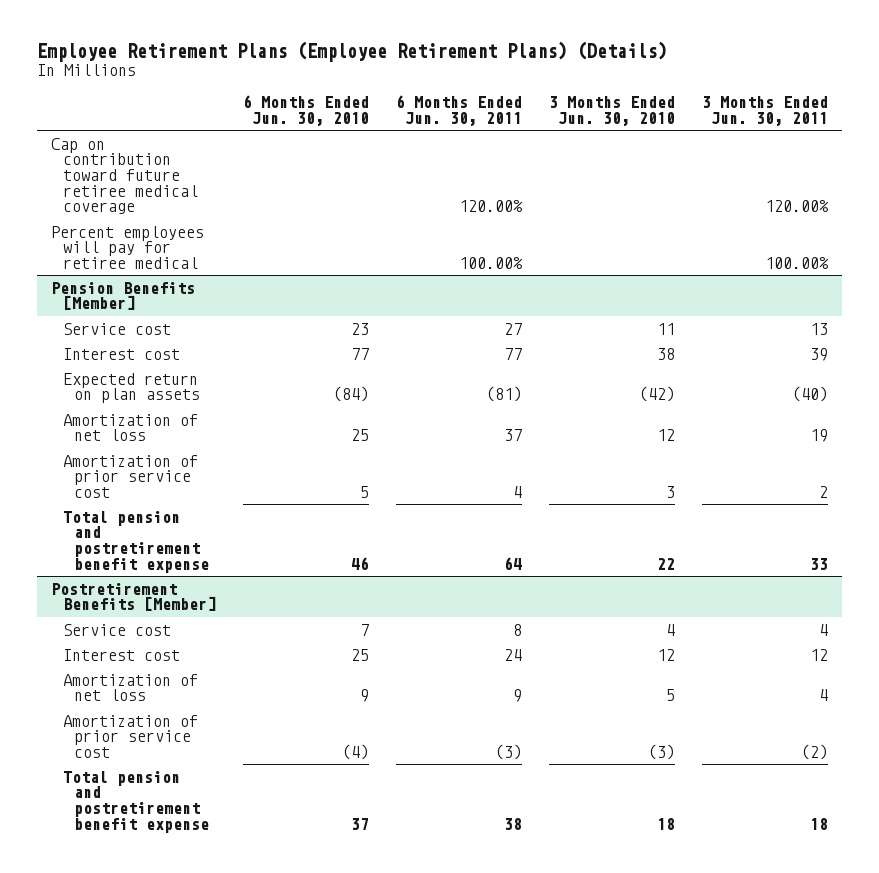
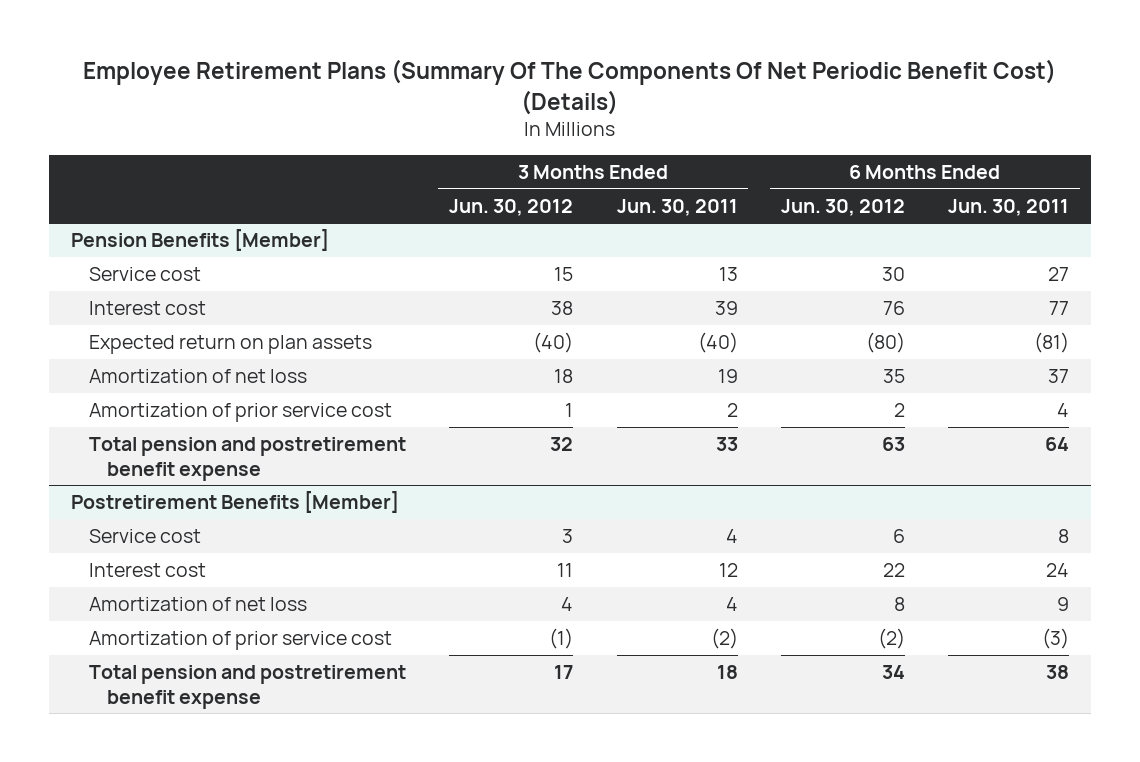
- Employee Retirement Plans (Employee Retirement Plans) (Details)
+ Employee Retirement Plans (Summary Of The Components Of Net Periodic Benefit Cost) (Details)
- | 6 Months Ended Jun. 30, 2010 | 6 Months Ended Jun. 30, 2011 | 3 Months Ended Jun. 30, 2010 | 3 Months Ended Jun. 30, 2011
+ | 3 Months Ended Jun. 30, 2012 | 3 Months Ended Jun. 30, 2011 | 6 Months Ended Jun. 30, 2012 | 6 Months Ended Jun. 30, 2011
- Cap on contribution toward future retiree medical coverage | | 120.00% | | 120.00%
- Percent employees will pay for retiree medical | | 100.00% | | 100.00%

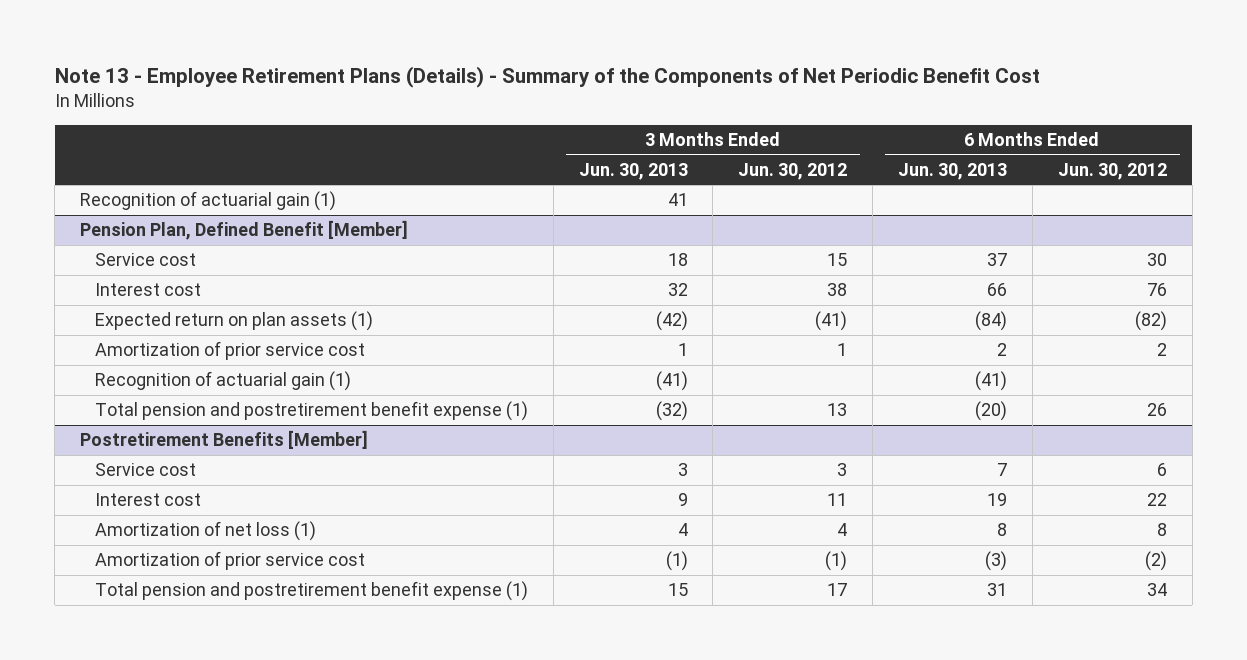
- Employee Retirement Plans (Summary Of The Components Of Net Periodic Benefit Cost) (Details)
+ Note 13 - Employee Retirement Plans (Details) - Summary of the Components of Net Periodic Benefit Cost
- | 3 Months Ended Jun. 30, 2012 | 3 Months Ended Jun. 30, 2011 | 6 Months Ended Jun. 30, 2012 | 6 Months Ended Jun. 30, 2011
+ | 3 Months Ended Jun. 30, 2013 | 3 Months Ended Jun. 30, 2012 | 6 Months Ended Jun. 30, 2013 | 6 Months Ended Jun. 30, 2012
- Pension Benefits [Member]
+ Recognition of actuarial gain (1) | 41 | | |
+ Pension Plan, Defined Benefit [Member]
- Expected return on plan assets | (40) | (40) | (80) | (81)
- Amortization of net loss | 18 | 19 | 35 | 37
+ Expected return on plan assets (1) | (42) | (41) | (84) | (82)
- Total pension and postretirement benefit expense | 32 | 33 | 63 | 64
+ Recognition of actuarial gain (1) | (41) | | (41) |
+ Total pension and postretirement benefit expense (1) | (32) | 13 | (20) | 26
@ Postretirement Benefits [Member]
- Amortization of net loss | 4 | 4 | 8 | 9
+ Amortization of net loss (1) | 4 | 4 | 8 | 8
- Total pension and postretirement benefit expense | 17 | 18 | 34 | 38
+ Total pension and postretirement benefit expense (1) | 15 | 17 | 31 | 34

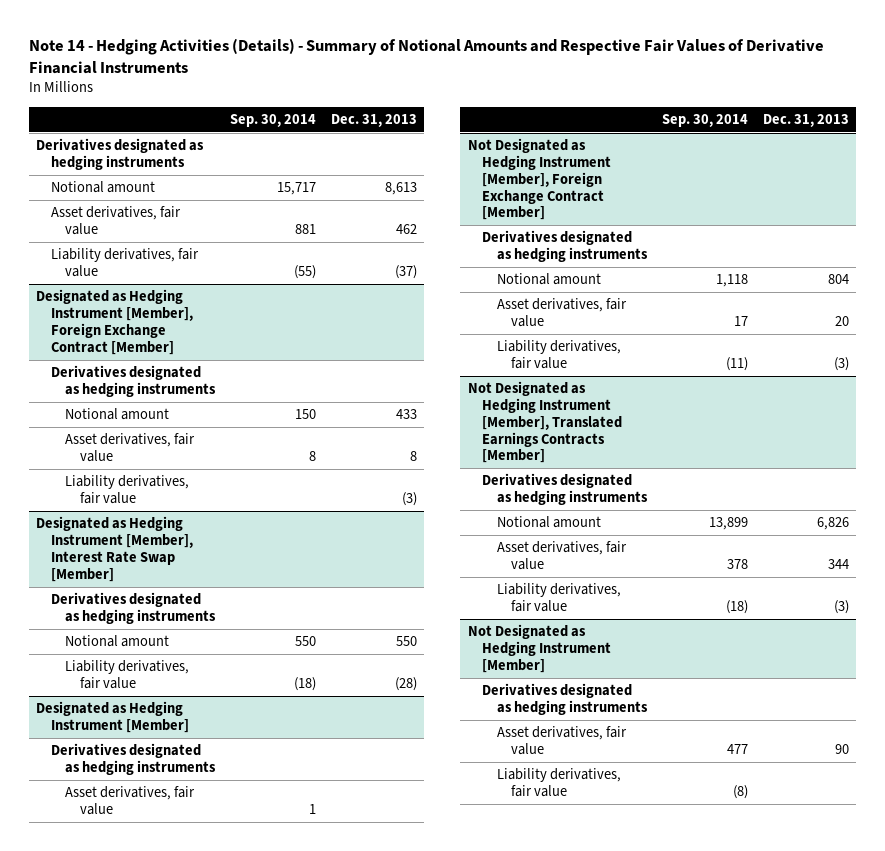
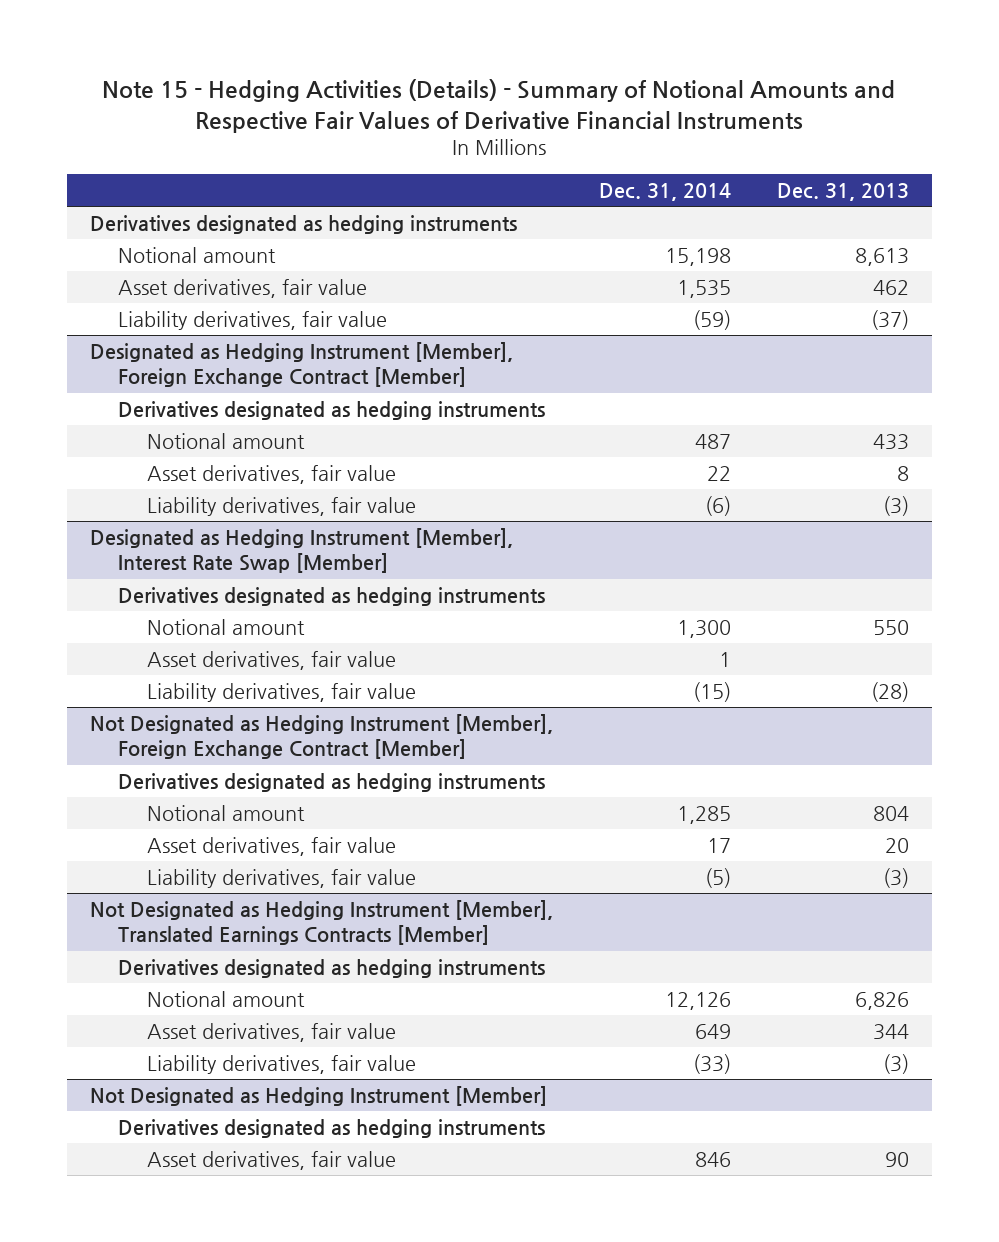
- Note 14 - Hedging Activities (Details) - Summary of Notional Amounts and Respective Fair Values of Derivative Financial Instruments
+ Note 15 - Hedging Activities (Details) - Summary of Notional Amounts and Respective Fair Values of Derivative Financial Instruments
- | Sep. 30, 2014 | Dec. 31, 2013
+ | Dec. 31, 2014 | Dec. 31, 2013
- Designated as Hedging Instrument [Member]
- Derivatives designated as hedging instruments
@ Designated as Hedging Instrument [Member], Interest Rate Swap [Member]
moved down: Liability derivatives, fair value | (15) | (28)
@ Not Designated as Hedging Instrument [Member]
- Liability derivatives, fair value | (8) |

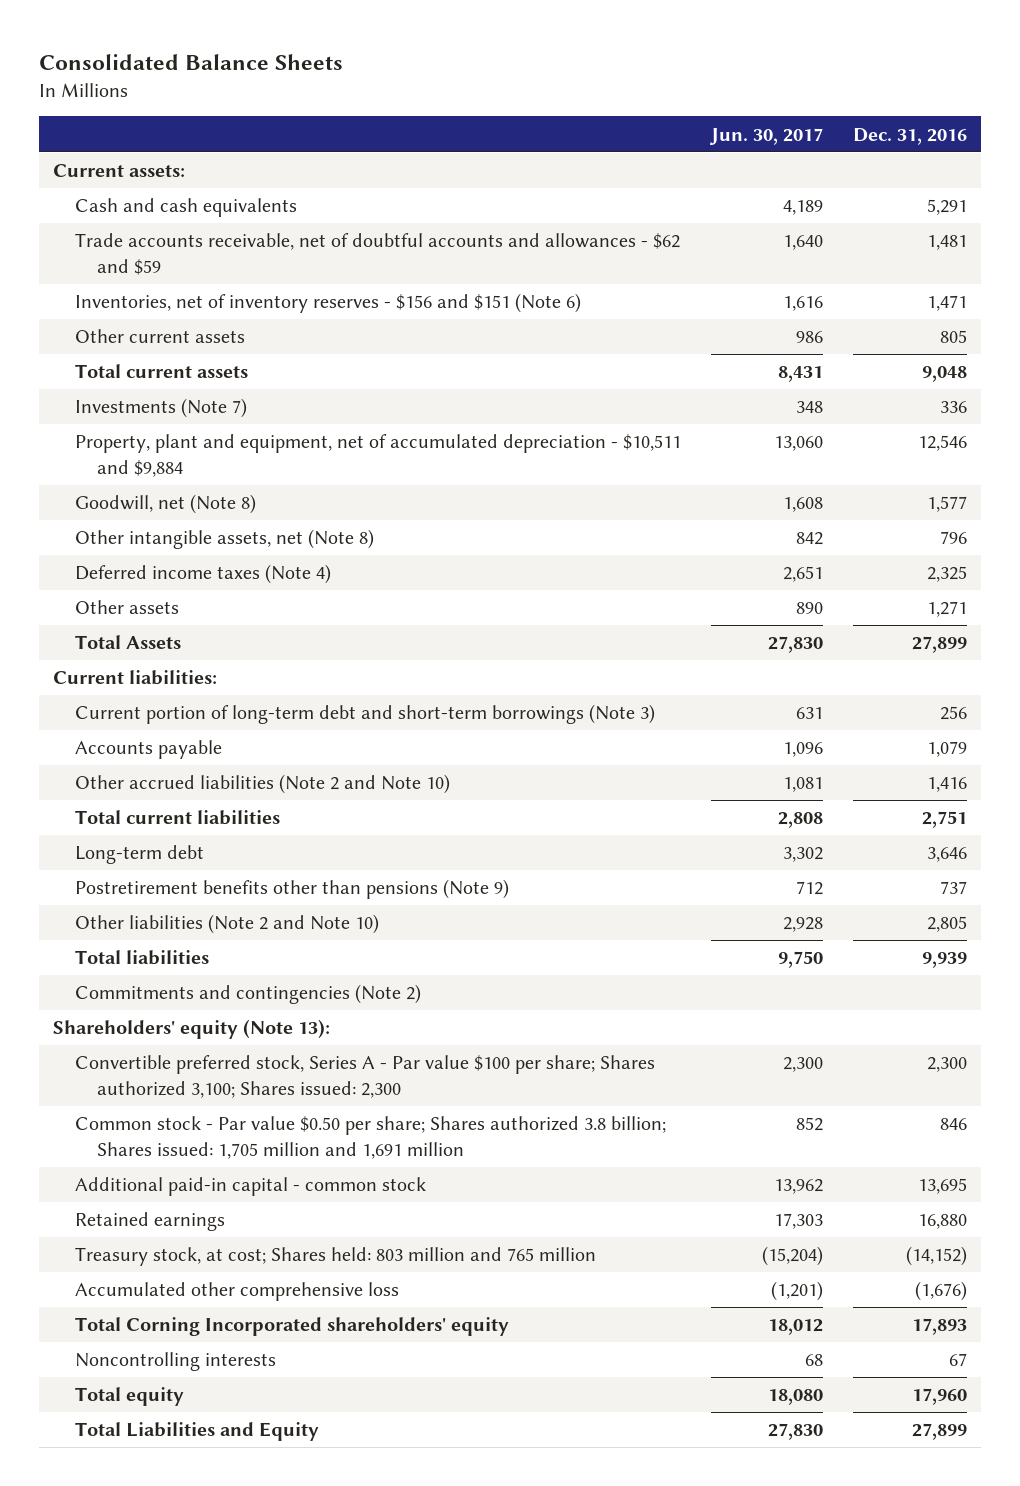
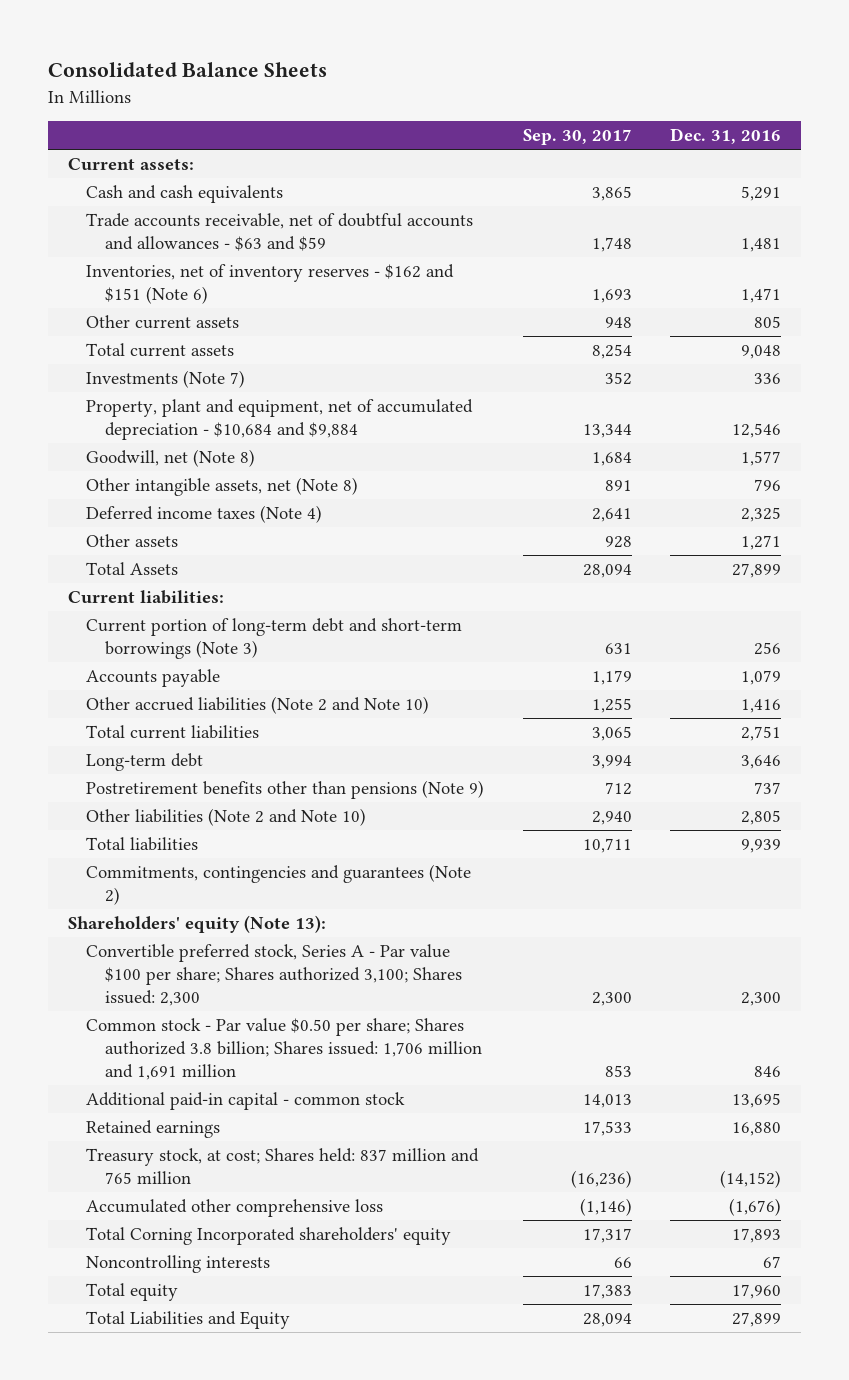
- | Jun. 30, 2017 | Dec. 31, 2016
+ | Sep. 30, 2017 | Dec. 31, 2016
- Trade accounts receivable, net of doubtful accounts and allowances - $62 and $59 | 1,640 | 1,481
- Inventories, net of inventory reserves - $156 and $151 (Note 6) | 1,616 | 1,471
+ Trade accounts receivable, net of doubtful accounts and allowances - $63 and $59 | 1,748 | 1,481
+ Inventories, net of inventory reserves - $162 and $151 (Note 6) | 1,693 | 1,471
- Property, plant and equipment, net of accumulated depreciation - $10,511 and $9,884 | 13,060 | 12,546
+ Property, plant and equipment, net of accumulated depreciation - $10,684 and $9,884 | 13,344 | 12,546
- Commitments and contingencies (Note 2)
+ Commitments, contingencies and guarantees (Note 2)
- Common stock - Par value $0.50 per share; Shares authorized 3.8 billion; Shares issued: 1,705 million and 1,691 million | 852 | 846
+ Common stock - Par value $0.50 per share; Shares authorized 3.8 billion; Shares issued: 1,706 million and 1,691 million | 853 | 846
- Treasury stock, at cost; Shares held: 803 million and 765 million | (15,204) | (14,152)
+ Treasury stock, at cost; Shares held: 837 million and 765 million | (16,236) | (14,152)

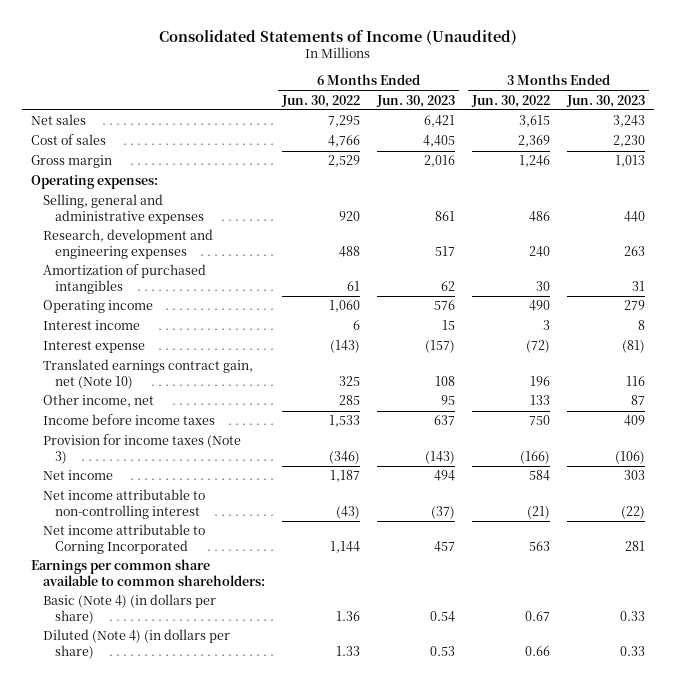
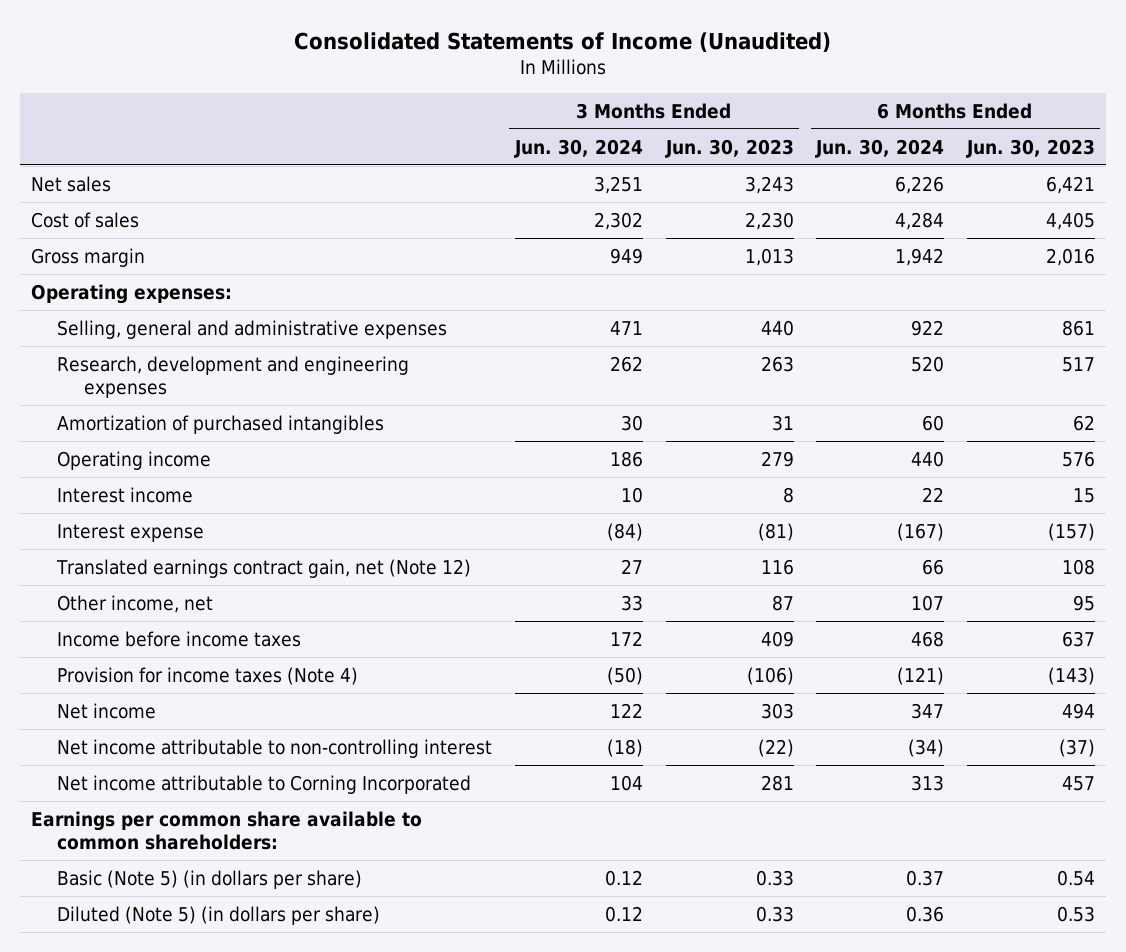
- | 6 Months Ended Jun. 30, 2022 | 6 Months Ended Jun. 30, 2023 | 3 Months Ended Jun. 30, 2022 | 3 Months Ended Jun. 30, 2023
+ | 3 Months Ended Jun. 30, 2024 | 3 Months Ended Jun. 30, 2023 | 6 Months Ended Jun. 30, 2024 | 6 Months Ended Jun. 30, 2023
- Translated earnings contract gain, net (Note 10) | 325 | 108 | 196 | 116
+ Translated earnings contract gain, net (Note 12) | 27 | 116 | 66 | 108
- Provision for income taxes (Note 3) | (346) | (143) | (166) | (106)
+ Provision for income taxes (Note 4) | (50) | (106) | (121) | (143)
- Basic (Note 4) (in dollars per share) | 1.36 | 0.54 | 0.67 | 0.33
- Diluted (Note 4) (in dollars per share) | 1.33 | 0.53 | 0.66 | 0.33
+ Basic (Note 5) (in dollars per share) | 0.12 | 0.33 | 0.37 | 0.54
+ Diluted (Note 5) (in dollars per share) | 0.12 | 0.33 | 0.36 | 0.53

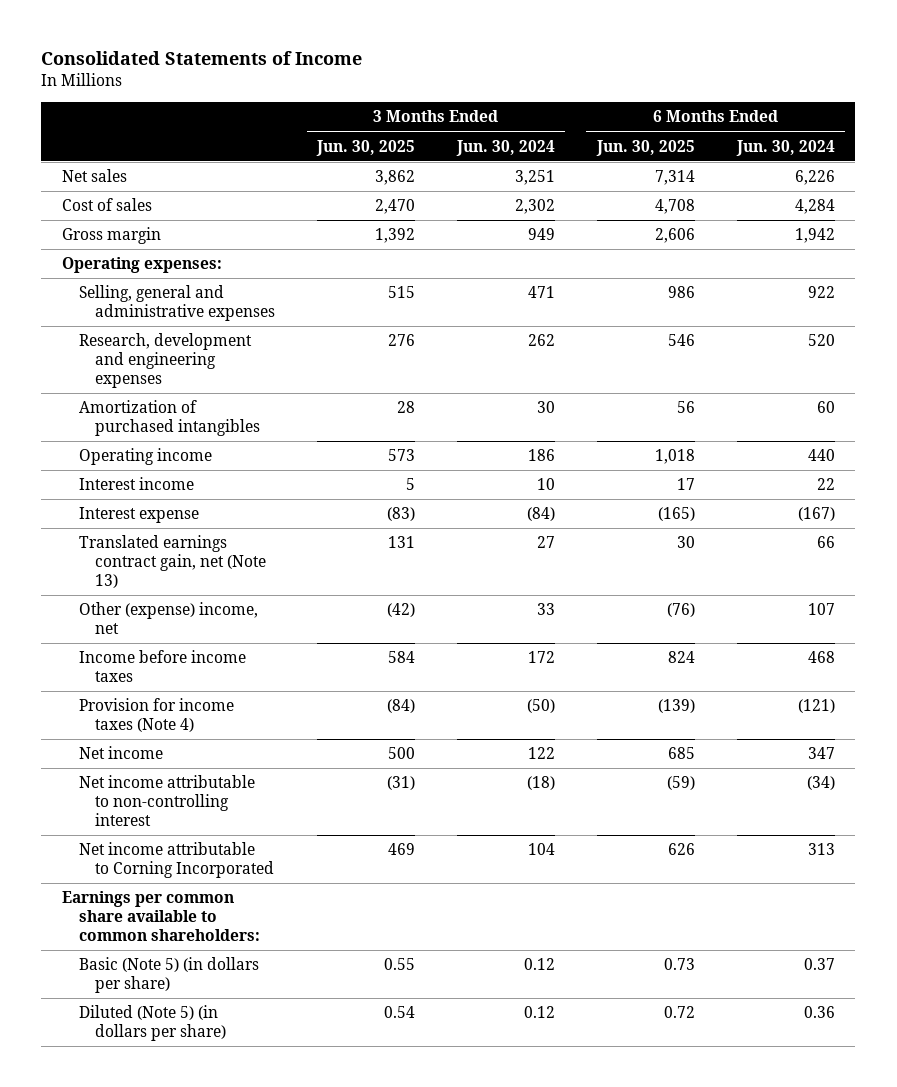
- Consolidated Statements of Income (Unaudited)
+ Consolidated Statements of Income
- | 3 Months Ended Jun. 30, 2024 | 3 Months Ended Jun. 30, 2023 | 6 Months Ended Jun. 30, 2024 | 6 Months Ended Jun. 30, 2023
+ | 3 Months Ended Jun. 30, 2025 | 3 Months Ended Jun. 30, 2024 | 6 Months Ended Jun. 30, 2025 | 6 Months Ended Jun. 30, 2024
- Translated earnings contract gain, net (Note 12) | 27 | 116 | 66 | 108
- Other income, net | 33 | 87 | 107 | 95
+ Translated earnings contract gain, net (Note 13) | 131 | 27 | 30 | 66
+ Other (expense) income, net | (42) | 33 | (76) | 107

